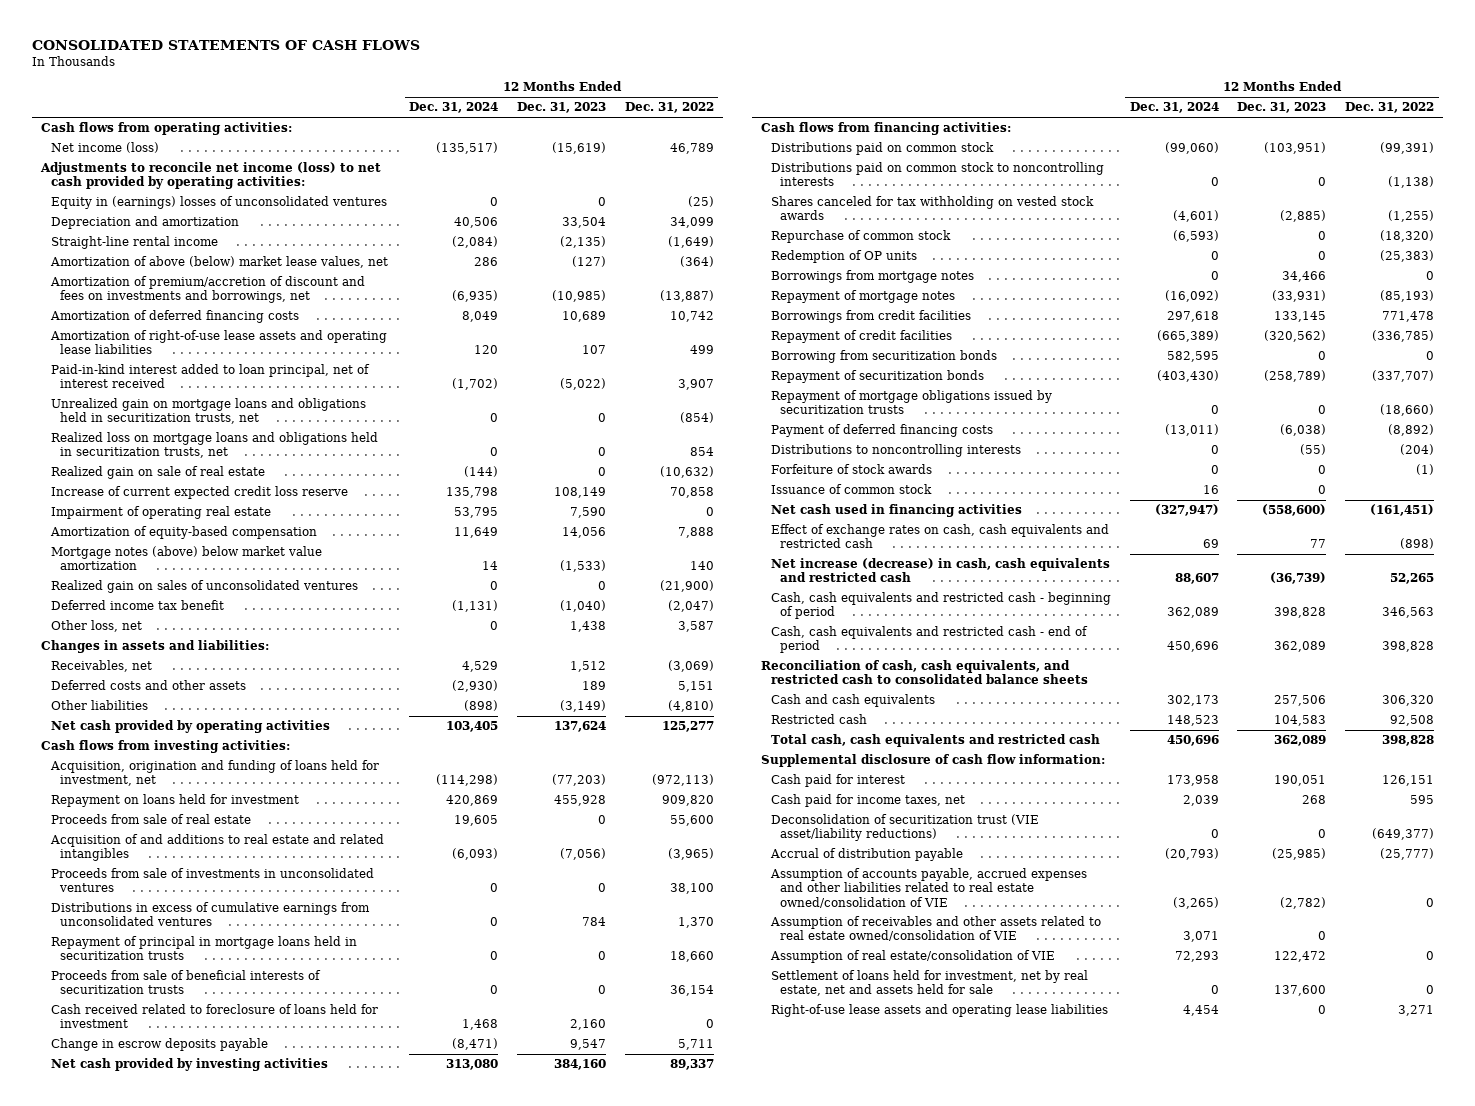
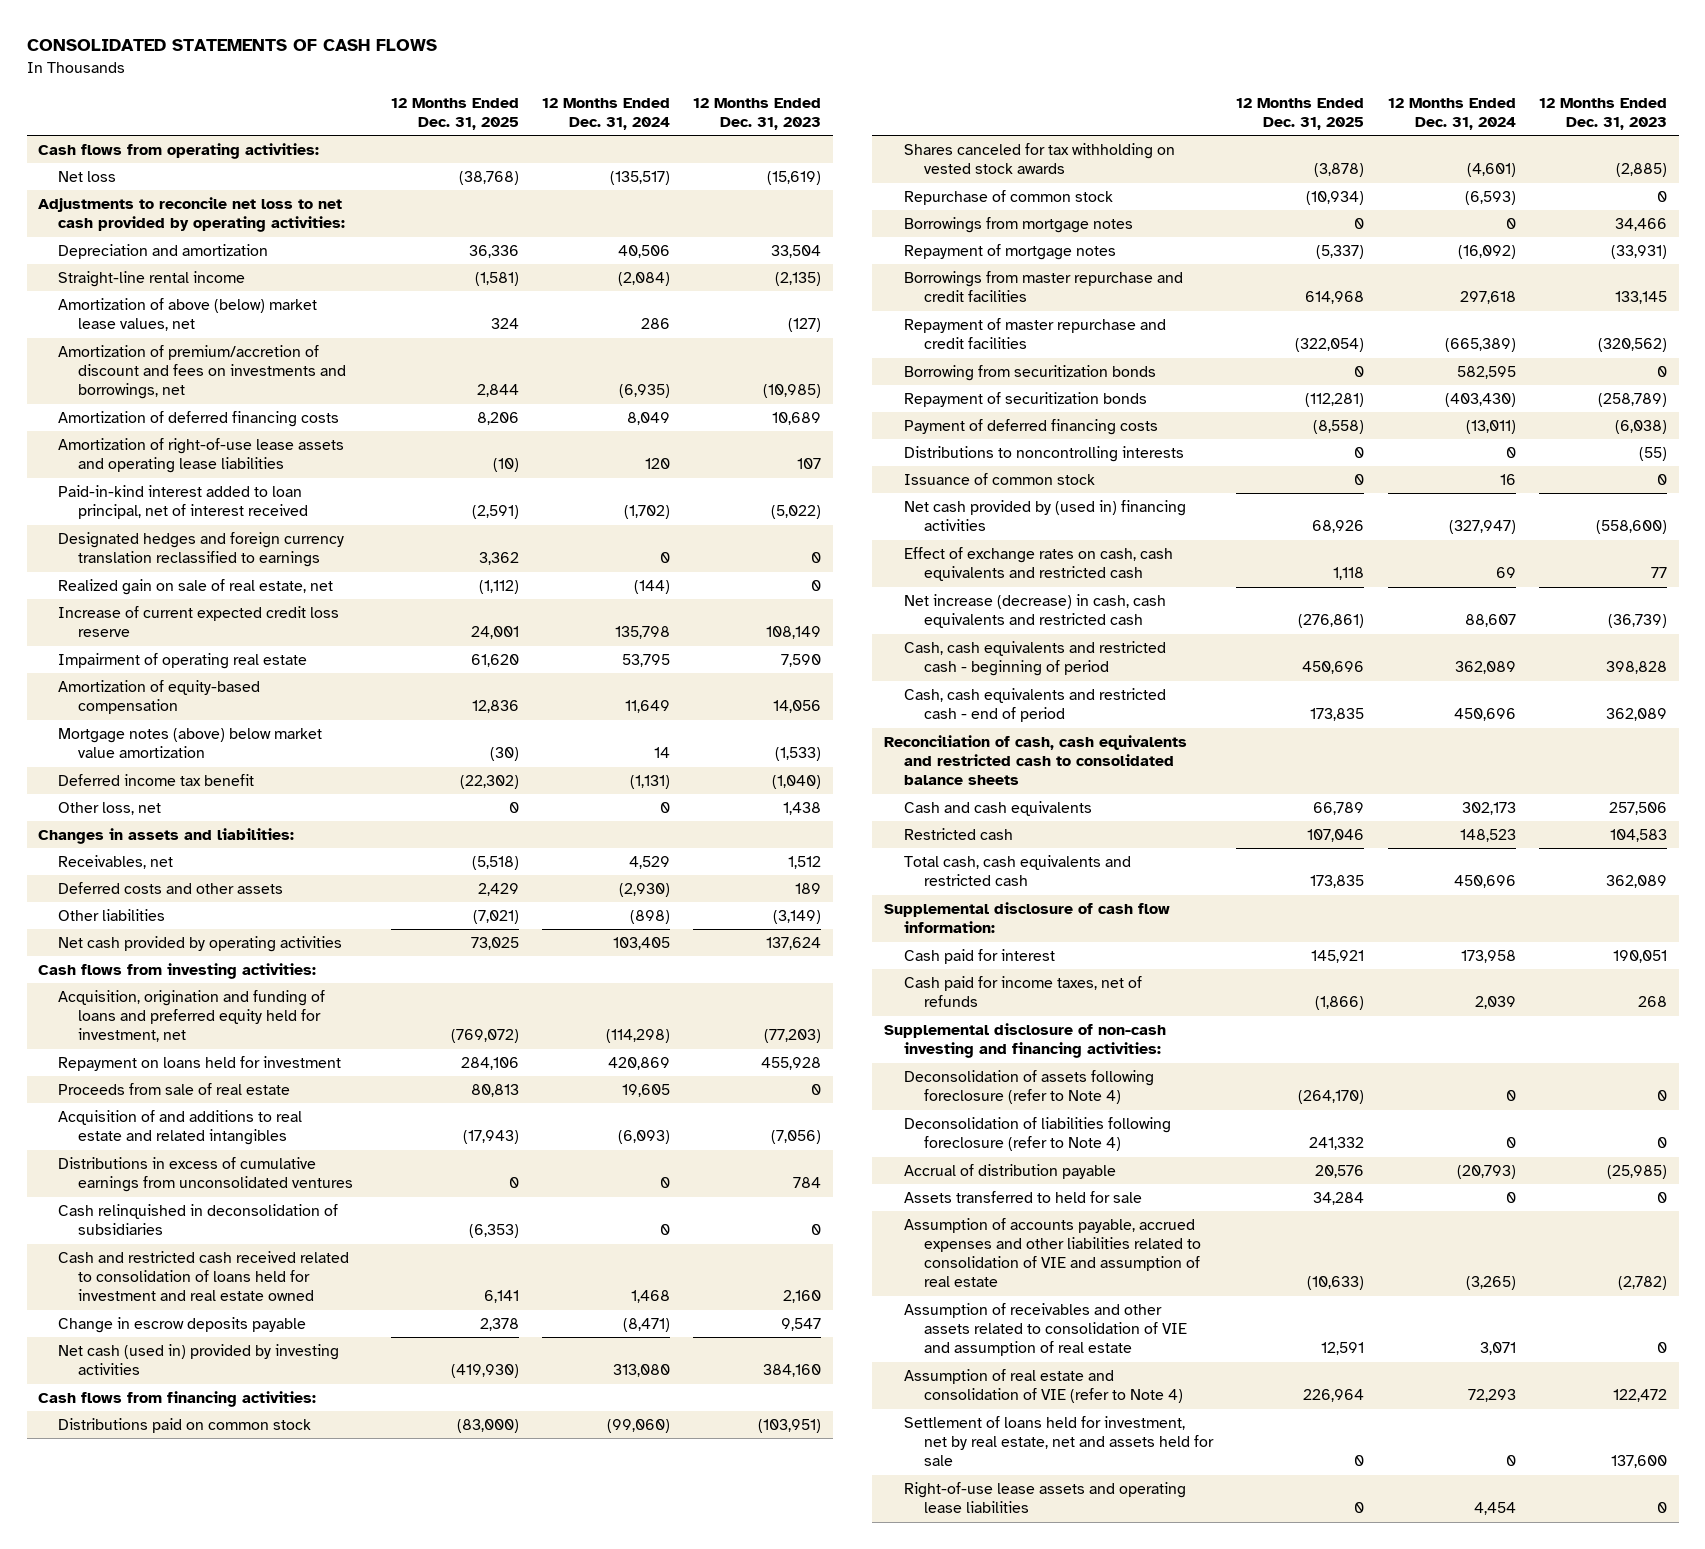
- | 12 Months Ended Dec. 31, 2024 | 12 Months Ended Dec. 31, 2023 | 12 Months Ended Dec. 31, 2022
+ | 12 Months Ended Dec. 31, 2025 | 12 Months Ended Dec. 31, 2024 | 12 Months Ended Dec. 31, 2023
- Net income (loss) | (135,517) | (15,619) | 46,789
- Adjustments to reconcile net income (loss) to net cash provided by operating activities:
- Equity in (earnings) losses of unconsolidated ventures | 0 | 0 | (25)
+ Net loss | (38,768) | (135,517) | (15,619)
+ Adjustments to reconcile net loss to net cash provided by operating activities:
- Unrealized gain on mortgage loans and obligations held in securitization trusts, net | 0 | 0 | (854)
- Realized loss on mortgage loans and obligations held in securitization trusts, net | 0 | 0 | 854
- Realized gain on sale of real estate | (144) | 0 | (10,632)
+ Designated hedges and foreign currency translation reclassified to earnings | 3,362 | 0 | 0
+ Realized gain on sale of real estate, net | (1,112) | (144) | 0
- Realized gain on sales of unconsolidated ventures | 0 | 0 | (21,900)
- Acquisition, origination and funding of loans held for investment, net | (114,298) | (77,203) | (972,113)
+ Acquisition, origination and funding of loans and preferred equity held for investment, net | (769,072) | (114,298) | (77,203)
- Proceeds from sale of investments in unconsolidated ventures | 0 | 0 | 38,100
- Repayment of principal in mortgage loans held in securitization trusts | 0 | 0 | 18,660
- Proceeds from sale of beneficial interests of securitization trusts | 0 | 0 | 36,154
- Cash received related to foreclosure of loans held for investment | 1,468 | 2,160 | 0
+ Cash relinquished in deconsolidation of subsidiaries | (6,353) | 0 | 0
+ Cash and restricted cash received related to consolidation of loans held for investment and real estate owned | 6,141 | 1,468 | 2,160
- Net cash provided by investing activities | 313,080 | 384,160 | 89,337
+ Net cash (used in) provided by investing activities | (419,930) | 313,080 | 384,160
- Distributions paid on common stock to noncontrolling interests | 0 | 0 | (1,138)
- Redemption of OP units | 0 | 0 | (25,383)
- Borrowings from credit facilities | 297,618 | 133,145 | 771,478
- Repayment of credit facilities | (665,389) | (320,562) | (336,785)
+ Borrowings from master repurchase and credit facilities | 614,968 | 297,618 | 133,145
+ Repayment of master repurchase and credit facilities | (322,054) | (665,389) | (320,562)
- Repayment of mortgage obligations issued by securitization trusts | 0 | 0 | (18,660)
- Forfeiture of stock awards | 0 | 0 | (1)
- Net cash used in financing activities | (327,947) | (558,600) | (161,451)
+ Net cash provided by (used in) financing activities | 68,926 | (327,947) | (558,600)
- Reconciliation of cash, cash equivalents, and restricted cash to consolidated balance sheets
+ Reconciliation of cash, cash equivalents and restricted cash to consolidated balance sheets
- Cash paid for income taxes, net | 2,039 | 268 | 595
- Deconsolidation of securitization trust (VIE asset/liability reductions) | 0 | 0 | (649,377)
+ Cash paid for income taxes, net of refunds | (1,866) | 2,039 | 268
+ Supplemental disclosure of non-cash investing and financing activities:
+ Deconsolidation of assets following foreclosure (refer to Note 4) | (264,170) | 0 | 0
+ Deconsolidation of liabilities following foreclosure (refer to Note 4) | 241,332 | 0 | 0
- Assumption of accounts payable, accrued expenses and other liabilities related to real estate owned/consolidation of VIE | (3,265) | (2,782) | 0
- Assumption of receivables and other assets related to real estate owned/consolidation of VIE | 3,071 | 0 |
- Assumption of real estate/consolidation of VIE | 72,293 | 122,472 | 0
+ Assets transferred to held for sale | 34,284 | 0 | 0
+ Assumption of accounts payable, accrued expenses and other liabilities related to consolidation of VIE and assumption of real estate | (10,633) | (3,265) | (2,782)
+ Assumption of receivables and other assets related to consolidation of VIE and assumption of real estate | 12,591 | 3,071 | 0
+ Assumption of real estate and consolidation of VIE (refer to Note 4) | 226,964 | 72,293 | 122,472

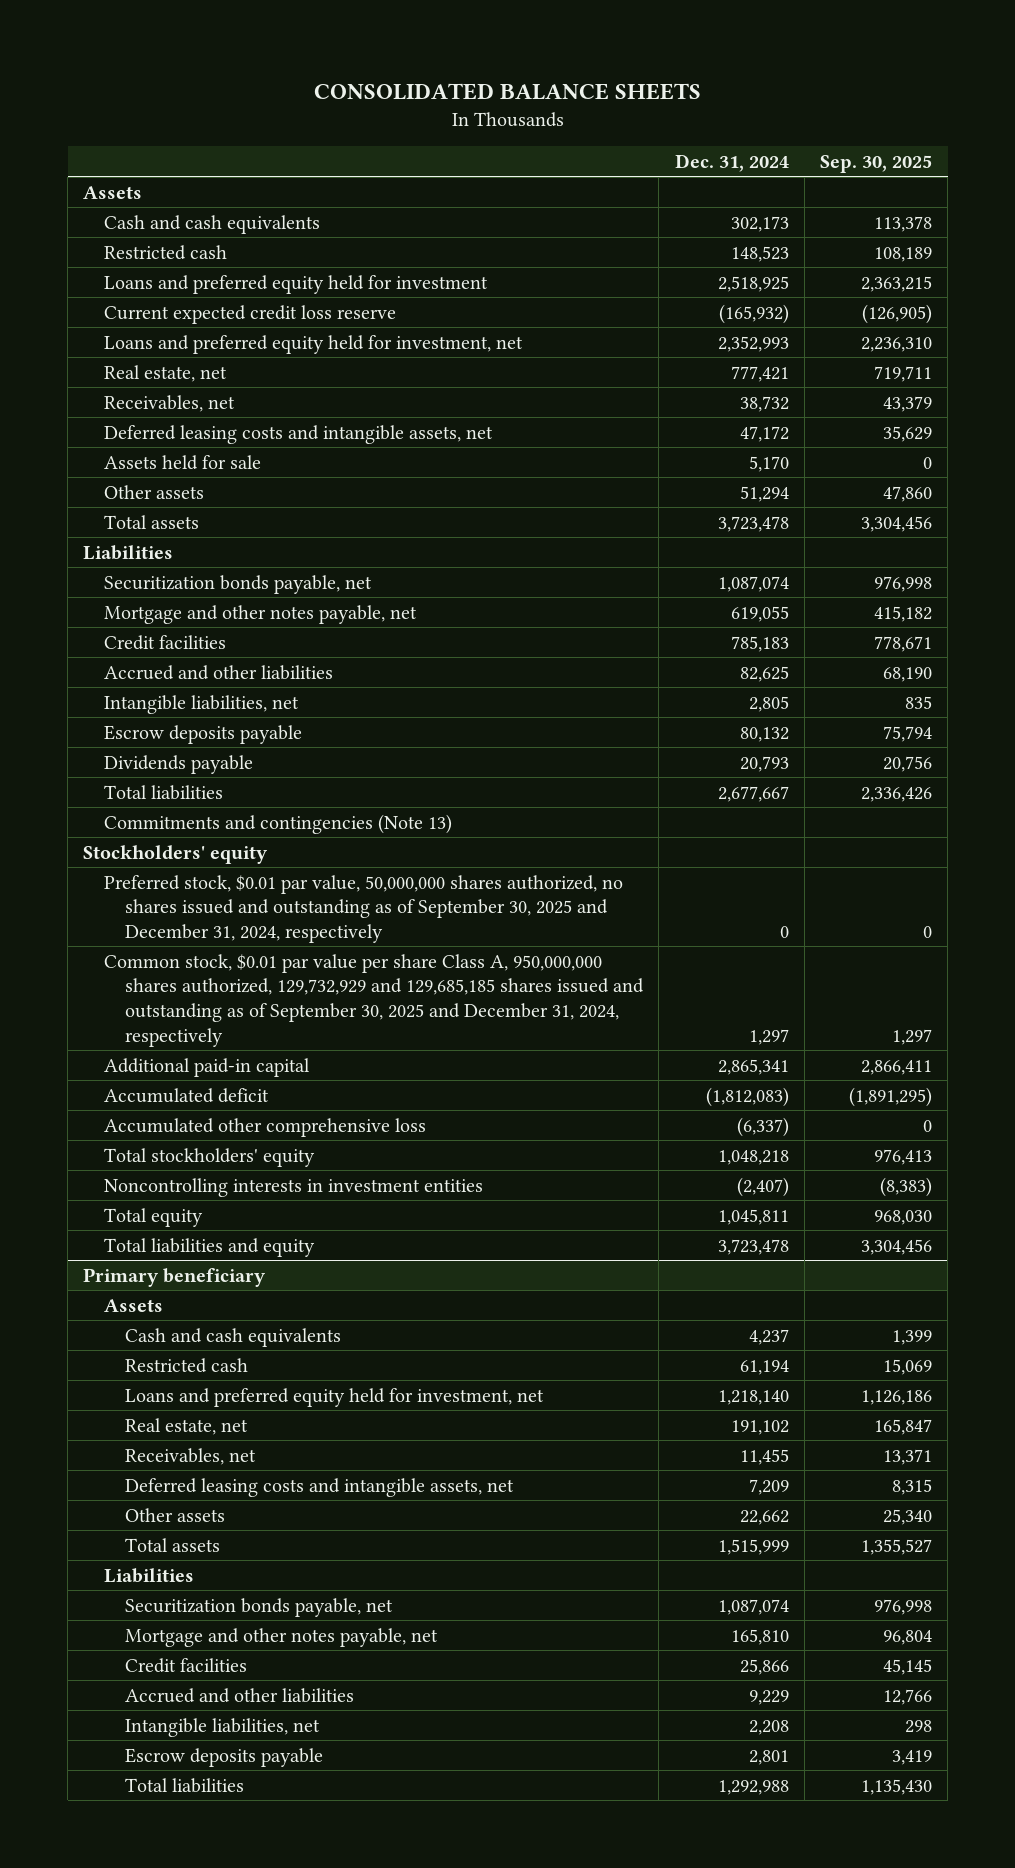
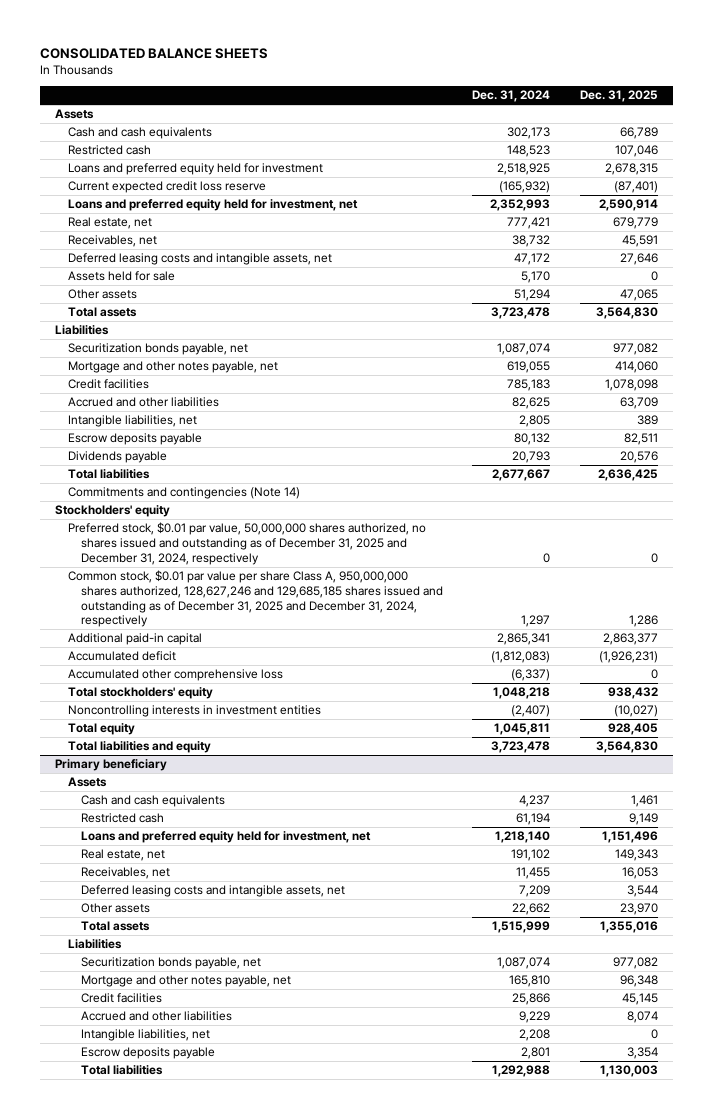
- | Dec. 31, 2024 | Sep. 30, 2025
+ | Dec. 31, 2024 | Dec. 31, 2025
- Commitments and contingencies (Note 13)
+ Commitments and contingencies (Note 14)
- Preferred stock, $0.01 par value, 50,000,000 shares authorized, no shares issued and outstanding as of September 30, 2025 and December 31, 2024, respectively | 0 | 0
- Common stock, $0.01 par value per share Class A, 950,000,000 shares authorized, 129,732,929 and 129,685,185 shares issued and outstanding as of September 30, 2025 and December 31, 2024, respectively | 1,297 | 1,297
+ Preferred stock, $0.01 par value, 50,000,000 shares authorized, no shares issued and outstanding as of December 31, 2025 and December 31, 2024, respectively | 0 | 0
+ Common stock, $0.01 par value per share Class A, 950,000,000 shares authorized, 128,627,246 and 129,685,185 shares issued and outstanding as of December 31, 2025 and December 31, 2024, respectively | 1,297 | 1,286

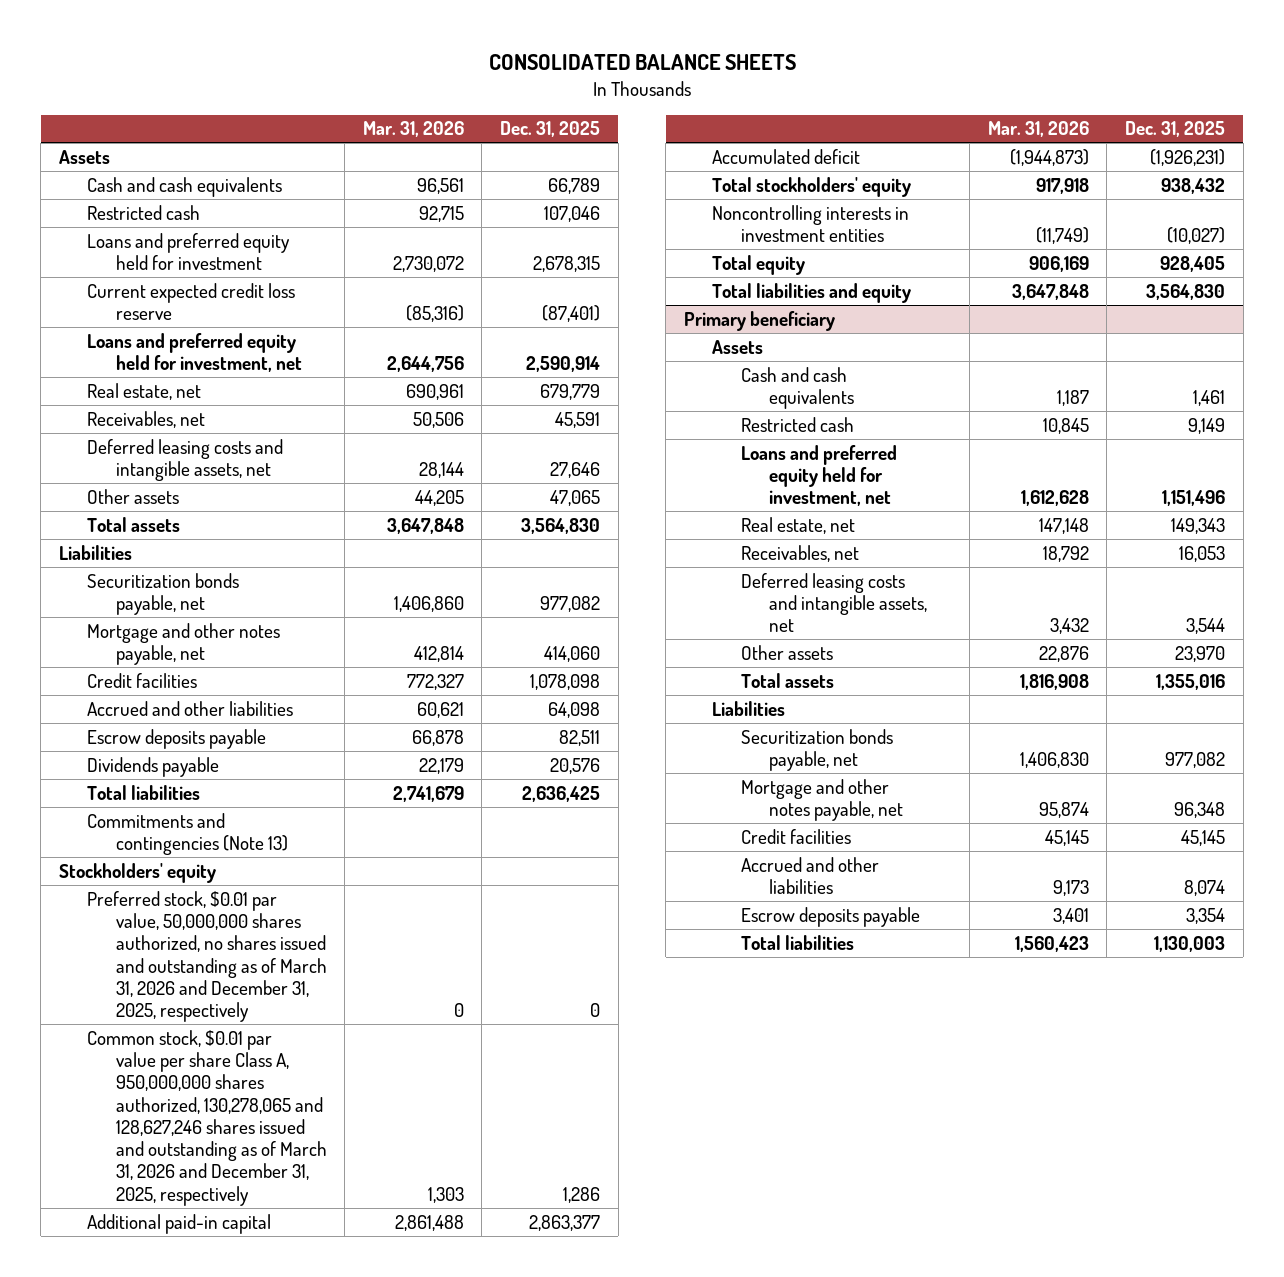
- | Dec. 31, 2024 | Dec. 31, 2025
+ | Mar. 31, 2026 | Dec. 31, 2025
- Assets held for sale | 5,170 | 0
- Accrued and other liabilities | 82,625 | 63,709
- Intangible liabilities, net | 2,805 | 389
+ Accrued and other liabilities | 60,621 | 64,098
- Commitments and contingencies (Note 14)
+ Commitments and contingencies (Note 13)
- Preferred stock, $0.01 par value, 50,000,000 shares authorized, no shares issued and outstanding as of December 31, 2025 and December 31, 2024, respectively | 0 | 0
- Common stock, $0.01 par value per share Class A, 950,000,000 shares authorized, 128,627,246 and 129,685,185 shares issued and outstanding as of December 31, 2025 and December 31, 2024, respectively | 1,297 | 1,286
+ Preferred stock, $0.01 par value, 50,000,000 shares authorized, no shares issued and outstanding as of March 31, 2026 and December 31, 2025, respectively | 0 | 0
+ Common stock, $0.01 par value per share Class A, 950,000,000 shares authorized, 130,278,065 and 128,627,246 shares issued and outstanding as of March 31, 2026 and December 31, 2025, respectively | 1,303 | 1,286
- Accumulated other comprehensive loss | (6,337) | 0
@ Primary beneficiary
- Intangible liabilities, net | 2,208 | 0

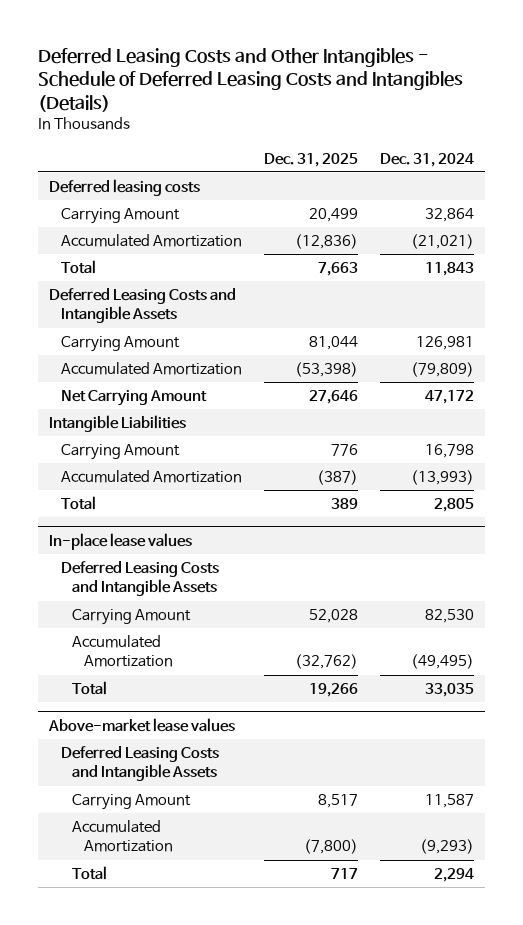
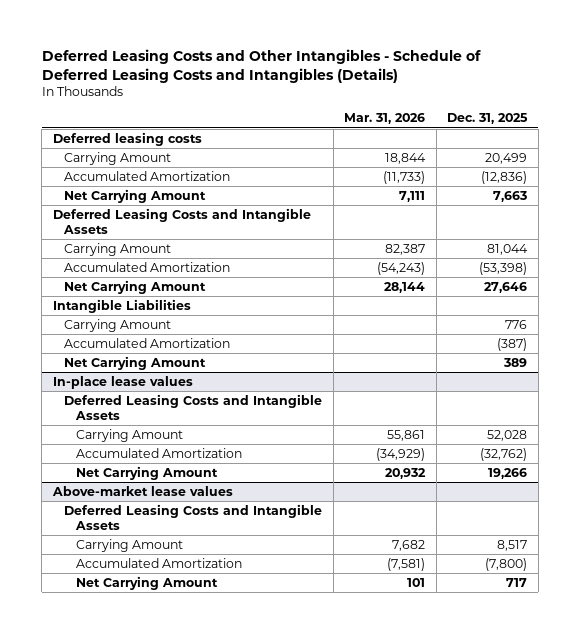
- | Dec. 31, 2025 | Dec. 31, 2024
+ | Mar. 31, 2026 | Dec. 31, 2025
- Total | 7,663 | 11,843
+ Net Carrying Amount | 7,111 | 7,663
- Total | 389 | 2,805
+ Net Carrying Amount | | 389
@ In-place lease values
- Total | 19,266 | 33,035
+ Net Carrying Amount | 20,932 | 19,266
@ Above-market lease values
- Total | 717 | 2,294
+ Net Carrying Amount | 101 | 717

